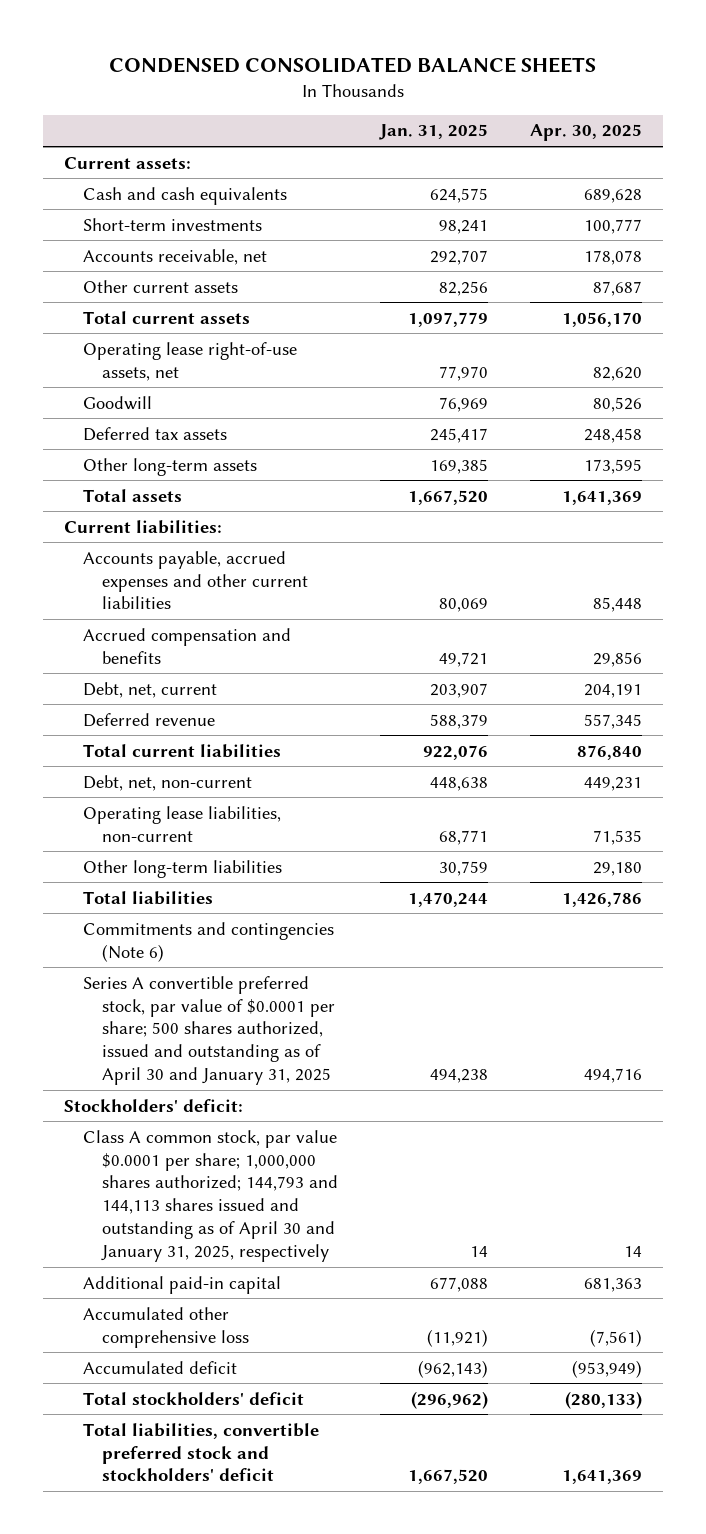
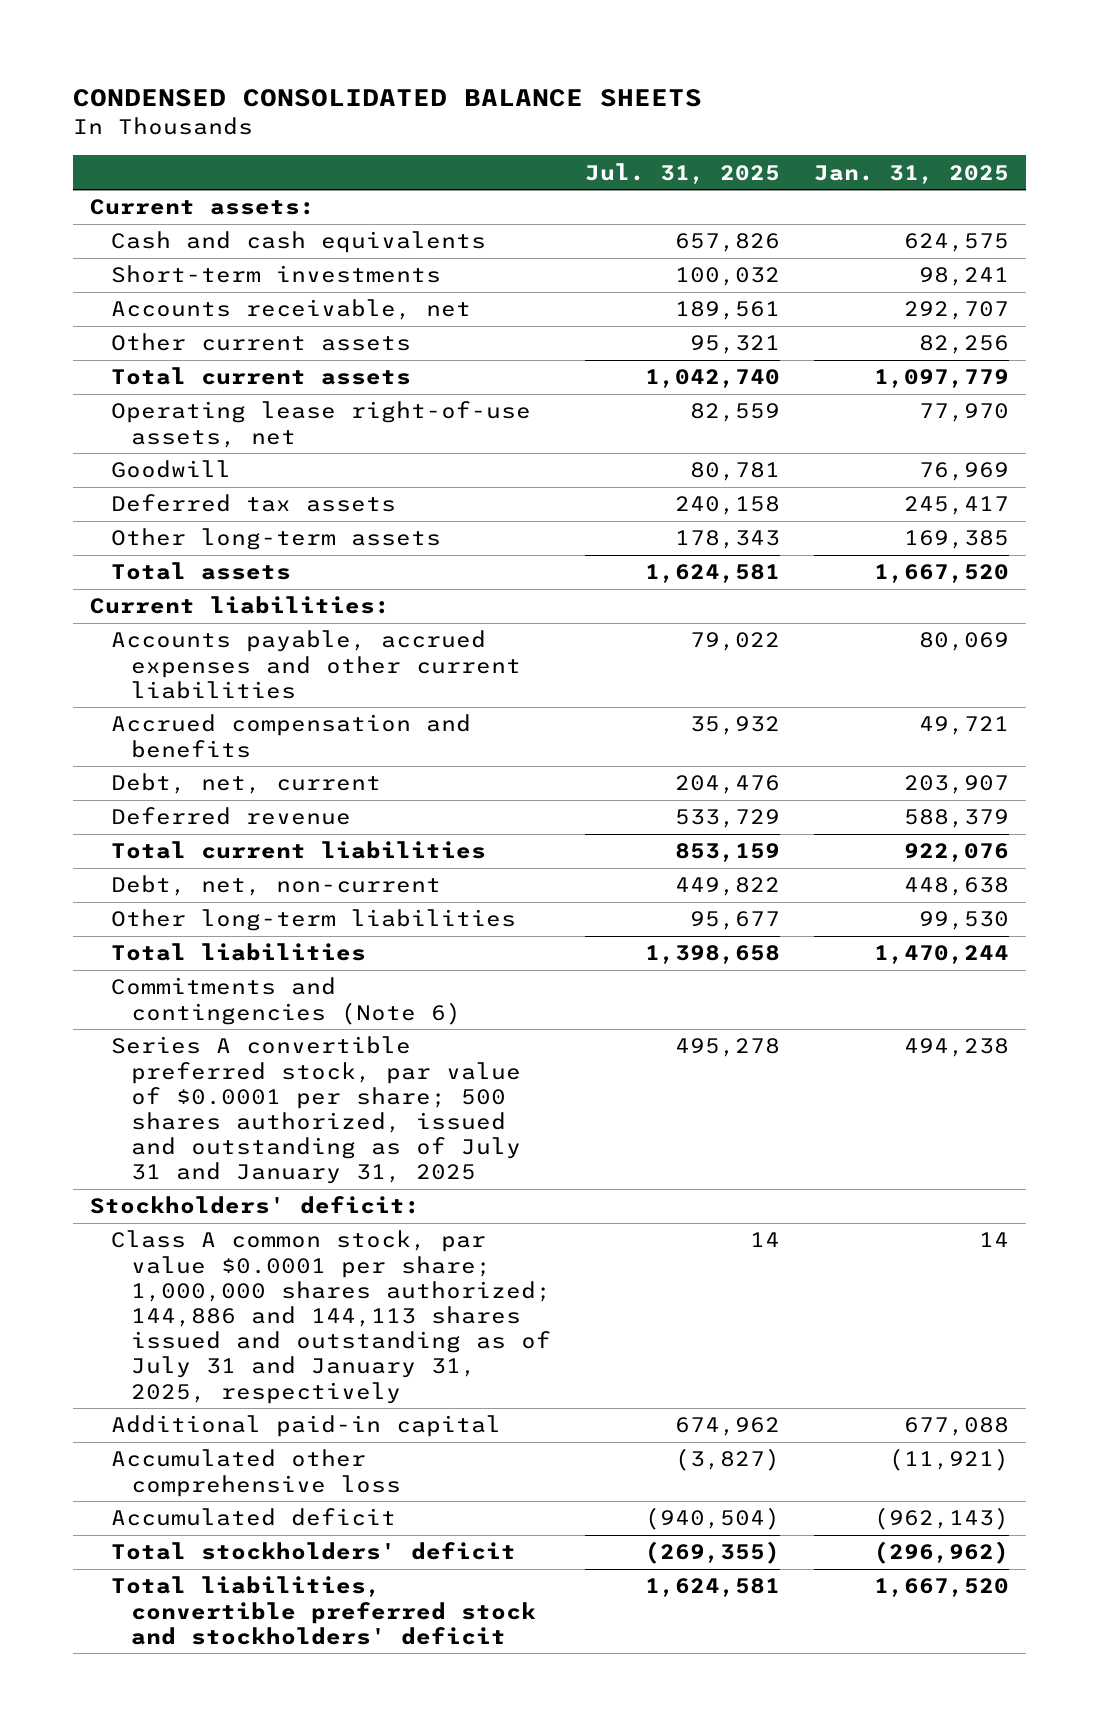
- | Jan. 31, 2025 | Apr. 30, 2025
+ | Jul. 31, 2025 | Jan. 31, 2025
- Operating lease liabilities, non-current | 68,771 | 71,535
- Other long-term liabilities | 30,759 | 29,180
+ Other long-term liabilities | 95,677 | 99,530
- Series A convertible preferred stock, par value of $0.0001 per share; 500 shares authorized, issued and outstanding as of April 30 and January 31, 2025 | 494,238 | 494,716
+ Series A convertible preferred stock, par value of $0.0001 per share; 500 shares authorized, issued and outstanding as of July 31 and January 31, 2025 | 495,278 | 494,238
- Class A common stock, par value $0.0001 per share; 1,000,000 shares authorized; 144,793 and 144,113 shares issued and outstanding as of April 30 and January 31, 2025, respectively | 14 | 14
+ Class A common stock, par value $0.0001 per share; 1,000,000 shares authorized; 144,886 and 144,113 shares issued and outstanding as of July 31 and January 31, 2025, respectively | 14 | 14

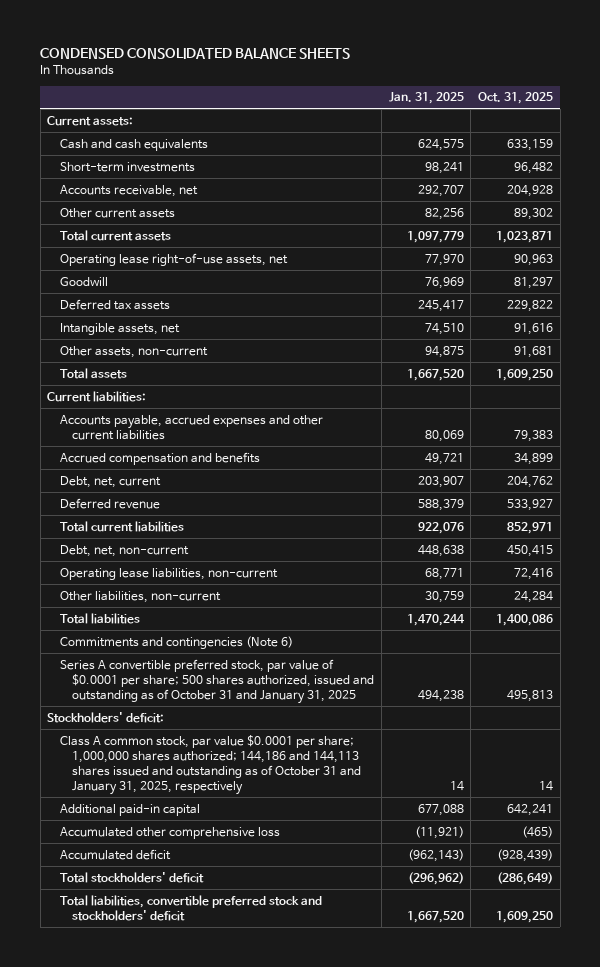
- | Jul. 31, 2025 | Jan. 31, 2025
+ | Jan. 31, 2025 | Oct. 31, 2025
- Other long-term assets | 178,343 | 169,385
+ Intangible assets, net | 74,510 | 91,616
+ Other assets, non-current | 94,875 | 91,681
- Other long-term liabilities | 95,677 | 99,530
+ Operating lease liabilities, non-current | 68,771 | 72,416
+ Other liabilities, non-current | 30,759 | 24,284
- Series A convertible preferred stock, par value of $0.0001 per share; 500 shares authorized, issued and outstanding as of July 31 and January 31, 2025 | 495,278 | 494,238
+ Series A convertible preferred stock, par value of $0.0001 per share; 500 shares authorized, issued and outstanding as of October 31 and January 31, 2025 | 494,238 | 495,813
- Class A common stock, par value $0.0001 per share; 1,000,000 shares authorized; 144,886 and 144,113 shares issued and outstanding as of July 31 and January 31, 2025, respectively | 14 | 14
+ Class A common stock, par value $0.0001 per share; 1,000,000 shares authorized; 144,186 and 144,113 shares issued and outstanding as of October 31 and January 31, 2025, respectively | 14 | 14

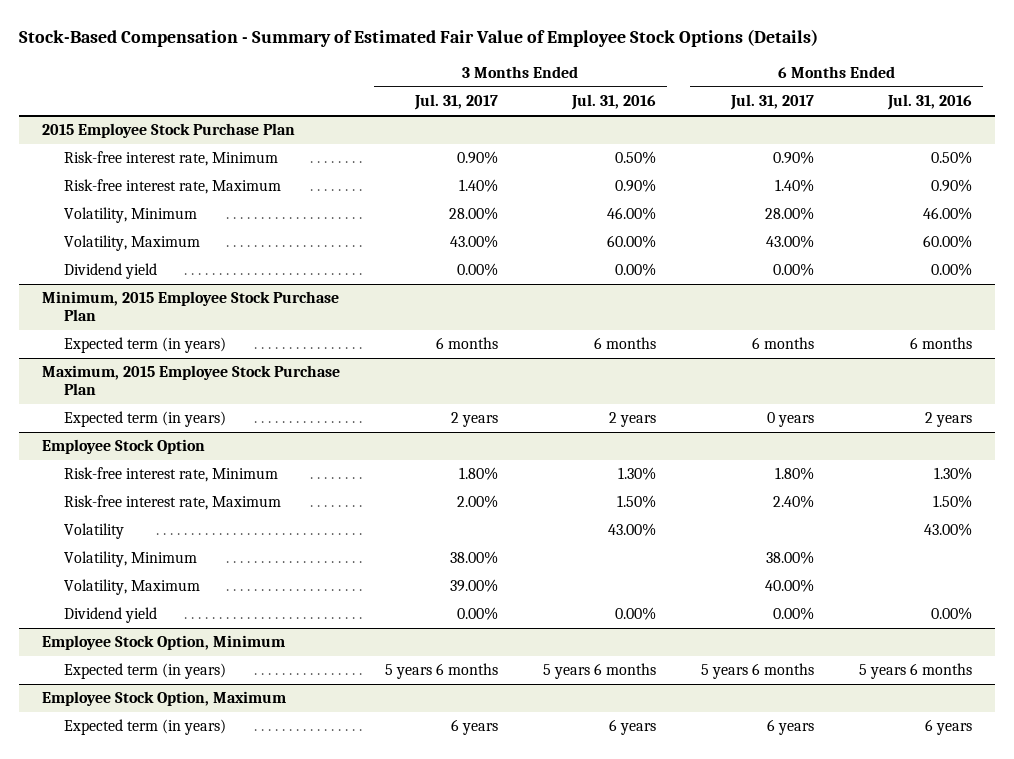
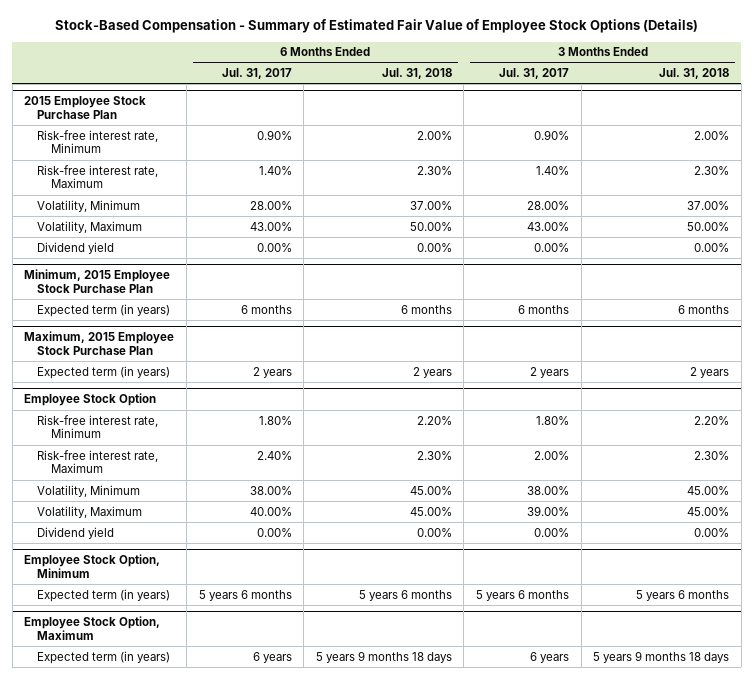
- | 3 Months Ended Jul. 31, 2017 | 3 Months Ended Jul. 31, 2016 | 6 Months Ended Jul. 31, 2017 | 6 Months Ended Jul. 31, 2016
+ | 6 Months Ended Jul. 31, 2017 | 6 Months Ended Jul. 31, 2018 | 3 Months Ended Jul. 31, 2017 | 3 Months Ended Jul. 31, 2018
@ Maximum, 2015 Employee Stock Purchase Plan
- Expected term (in years) | 2 years | 2 years | 0 years | 2 years
+ Expected term (in years) | 2 years | 2 years | 2 years | 2 years
@ Employee Stock Option
- Volatility | | 43.00% | | 43.00%

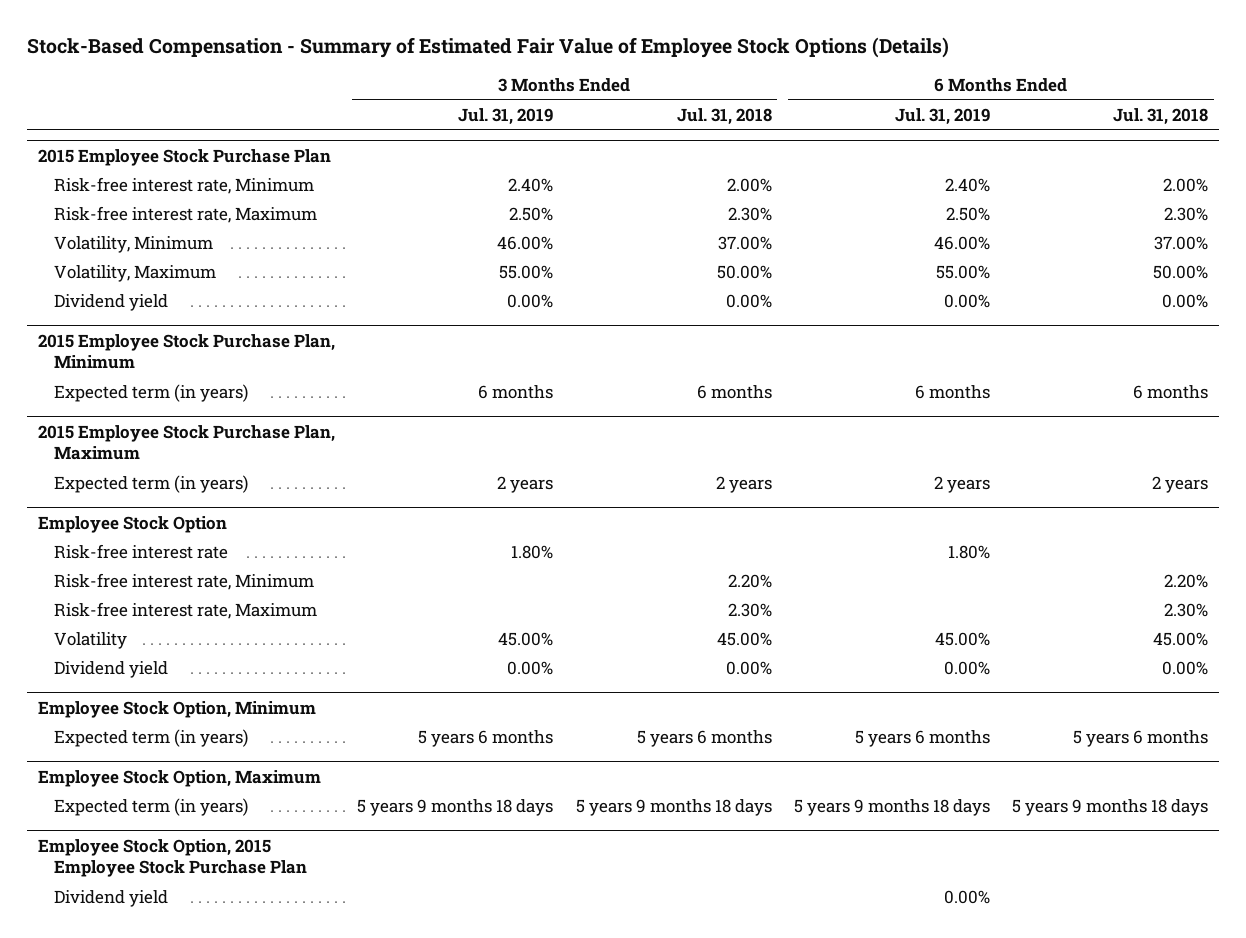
- | 6 Months Ended Jul. 31, 2017 | 6 Months Ended Jul. 31, 2018 | 3 Months Ended Jul. 31, 2017 | 3 Months Ended Jul. 31, 2018
+ | 3 Months Ended Jul. 31, 2019 | 3 Months Ended Jul. 31, 2018 | 6 Months Ended Jul. 31, 2019 | 6 Months Ended Jul. 31, 2018
- Minimum, 2015 Employee Stock Purchase Plan
+ 2015 Employee Stock Purchase Plan, Minimum
- Maximum, 2015 Employee Stock Purchase Plan
+ 2015 Employee Stock Purchase Plan, Maximum
@ Employee Stock Option
+ Risk-free interest rate | 1.80% | | 1.80% |
- Volatility, Minimum | 38.00% | 45.00% | 38.00% | 45.00%
- Volatility, Maximum | 40.00% | 45.00% | 39.00% | 45.00%
+ Volatility | 45.00% | 45.00% | 45.00% | 45.00%
+ Employee Stock Option, 2015 Employee Stock Purchase Plan
+ Dividend yield | | | 0.00% |

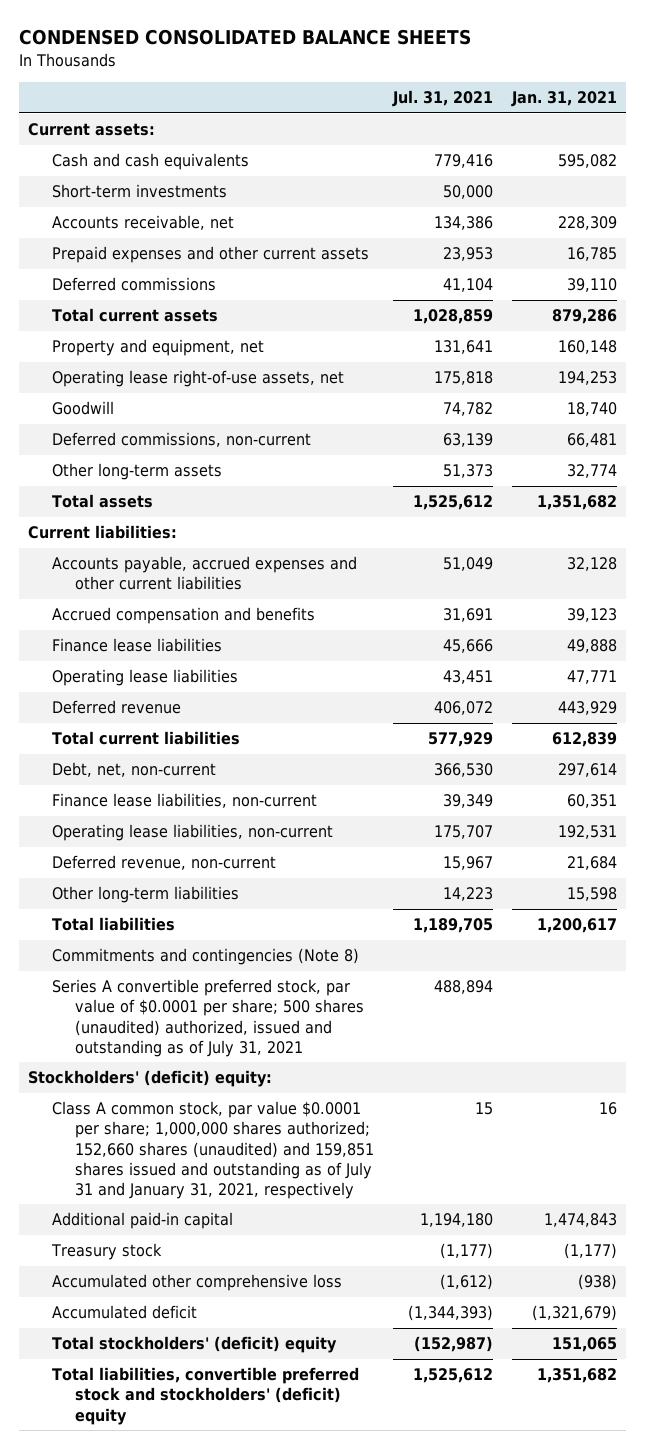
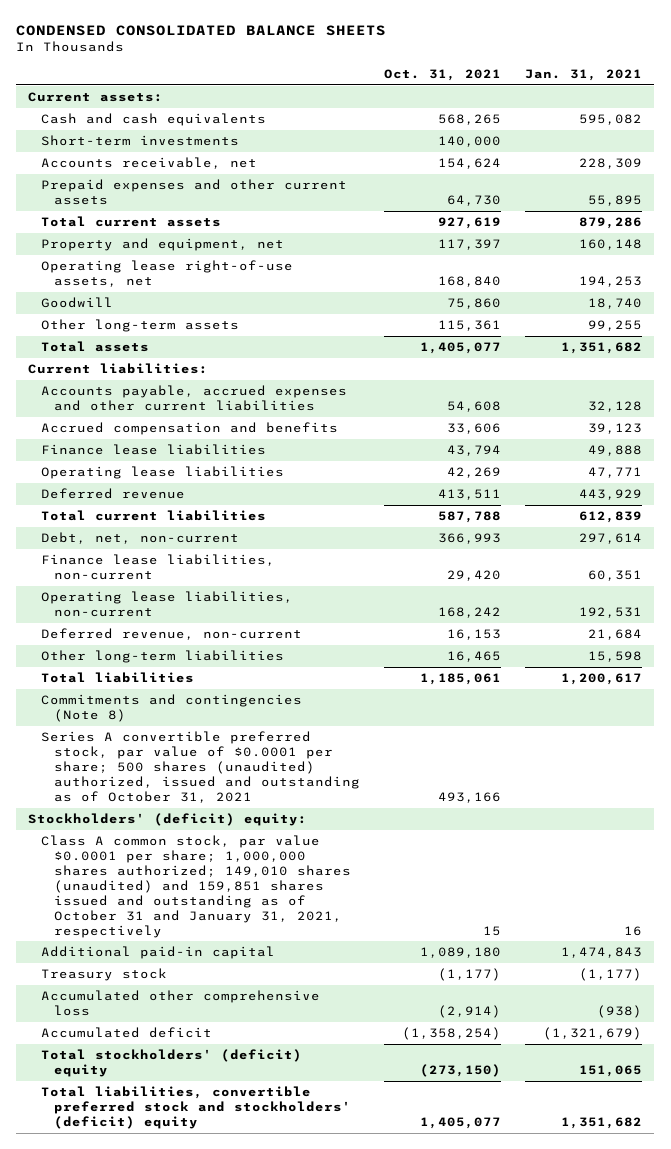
- | Jul. 31, 2021 | Jan. 31, 2021
+ | Oct. 31, 2021 | Jan. 31, 2021
- Prepaid expenses and other current assets | 23,953 | 16,785
- Deferred commissions | 41,104 | 39,110
+ Prepaid expenses and other current assets | 64,730 | 55,895
- Deferred commissions, non-current | 63,139 | 66,481
- Other long-term assets | 51,373 | 32,774
+ Other long-term assets | 115,361 | 99,255
- Series A convertible preferred stock, par value of $0.0001 per share; 500 shares (unaudited) authorized, issued and outstanding as of July 31, 2021 | 488,894 |
+ Series A convertible preferred stock, par value of $0.0001 per share; 500 shares (unaudited) authorized, issued and outstanding as of October 31, 2021 | 493,166 |
- Class A common stock, par value $0.0001 per share; 1,000,000 shares authorized; 152,660 shares (unaudited) and 159,851 shares issued and outstanding as of July 31 and January 31, 2021, respectively | 15 | 16
+ Class A common stock, par value $0.0001 per share; 1,000,000 shares authorized; 149,010 shares (unaudited) and 159,851 shares issued and outstanding as of October 31 and January 31, 2021, respectively | 15 | 16

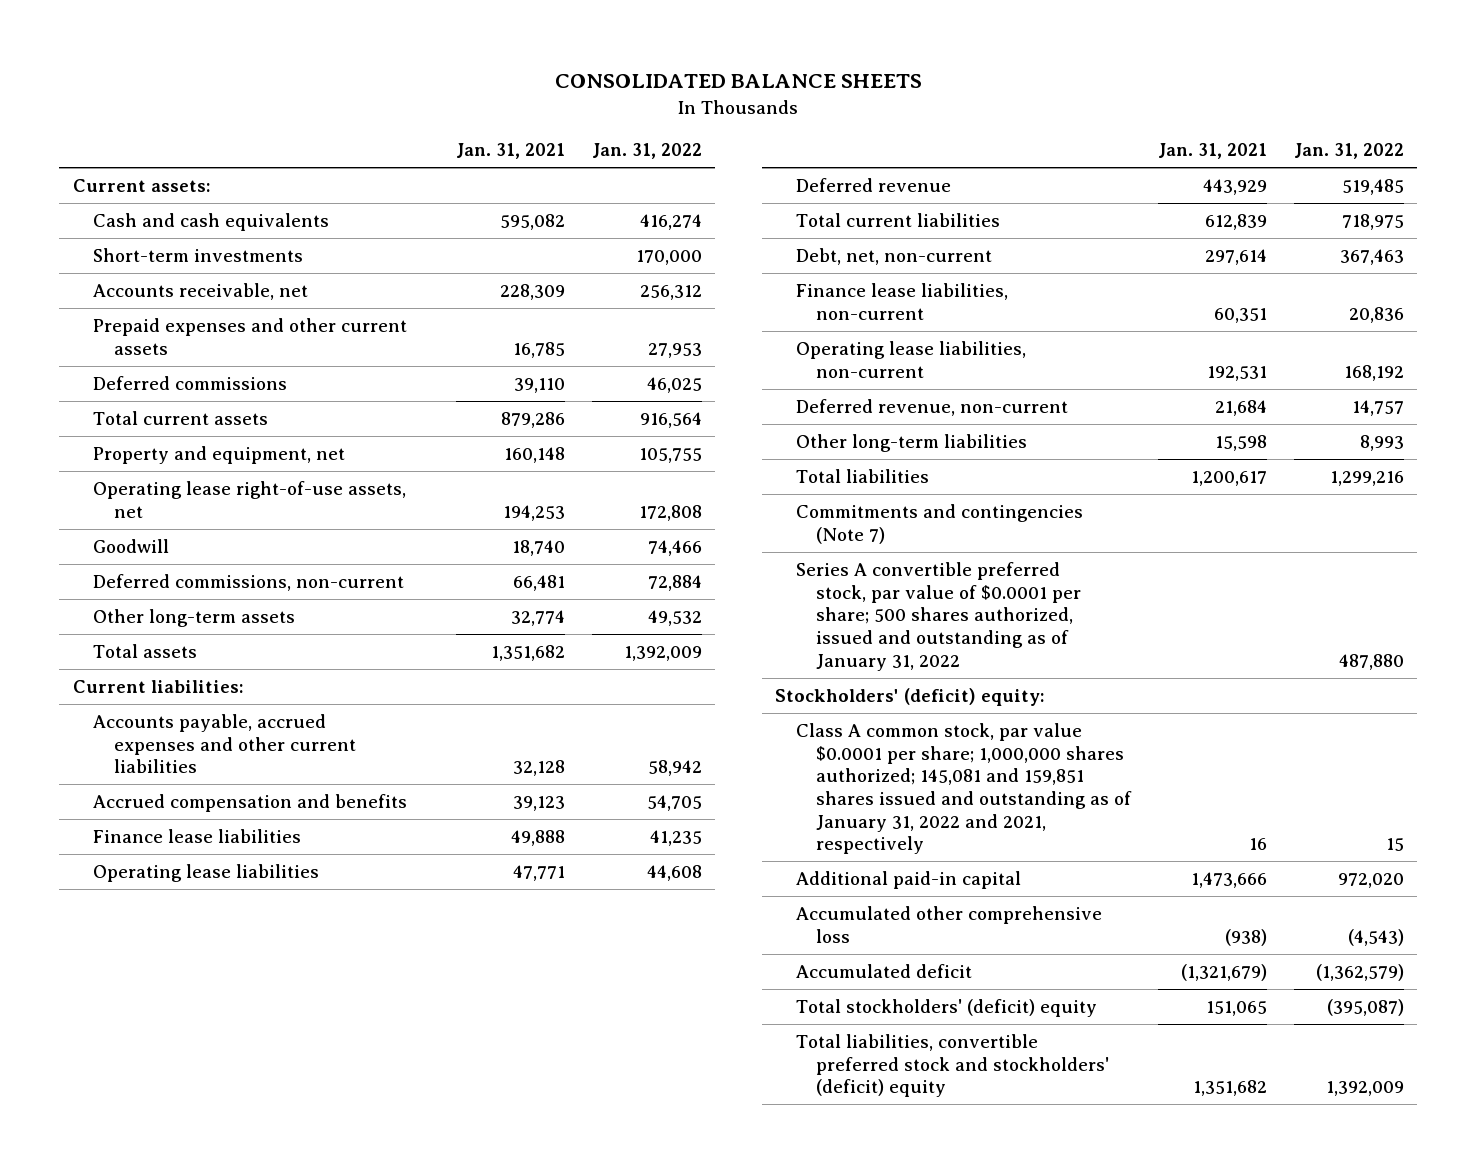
- CONDENSED CONSOLIDATED BALANCE SHEETS
+ CONSOLIDATED BALANCE SHEETS
- | Oct. 31, 2021 | Jan. 31, 2021
+ | Jan. 31, 2021 | Jan. 31, 2022
- Prepaid expenses and other current assets | 64,730 | 55,895
+ Prepaid expenses and other current assets | 16,785 | 27,953
+ Deferred commissions | 39,110 | 46,025
- Other long-term assets | 115,361 | 99,255
+ Deferred commissions, non-current | 66,481 | 72,884
+ Other long-term assets | 32,774 | 49,532
- Commitments and contingencies (Note 8)
- Series A convertible preferred stock, par value of $0.0001 per share; 500 shares (unaudited) authorized, issued and outstanding as of October 31, 2021 | 493,166 |
+ Commitments and contingencies (Note 7)
+ Series A convertible preferred stock, par value of $0.0001 per share; 500 shares authorized, issued and outstanding as of January 31, 2022 | | 487,880
- Class A common stock, par value $0.0001 per share; 1,000,000 shares authorized; 149,010 shares (unaudited) and 159,851 shares issued and outstanding as of October 31 and January 31, 2021, respectively | 15 | 16
- Additional paid-in capital | 1,089,180 | 1,474,843
- Treasury stock | (1,177) | (1,177)
+ Class A common stock, par value $0.0001 per share; 1,000,000 shares authorized; 145,081 and 159,851 shares issued and outstanding as of January 31, 2022 and 2021, respectively | 16 | 15
+ Additional paid-in capital | 1,473,666 | 972,020

